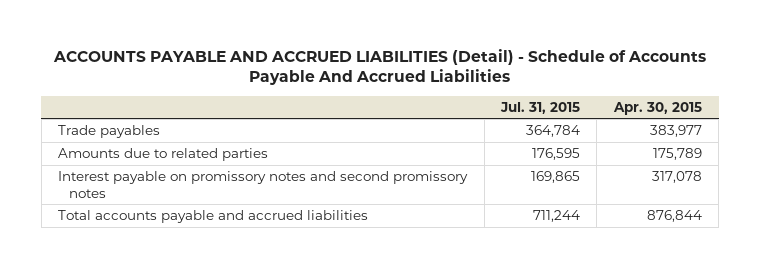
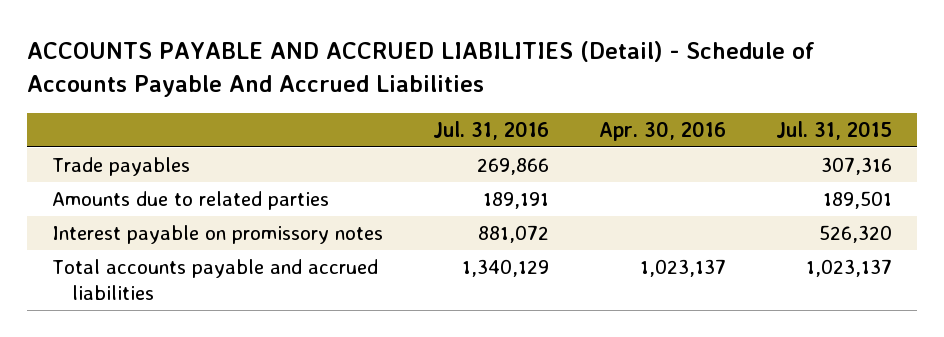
- | Jul. 31, 2015 | Apr. 30, 2015
+ | Jul. 31, 2016 | Apr. 30, 2016 | Jul. 31, 2015
- Trade payables | 364,784 | 383,977
- Amounts due to related parties | 176,595 | 175,789
- Interest payable on promissory notes and second promissory notes | 169,865 | 317,078
- Total accounts payable and accrued liabilities | 711,244 | 876,844
+ Trade payables | 269,866 | | 307,316
+ Amounts due to related parties | 189,191 | | 189,501
+ Interest payable on promissory notes | 881,072 | | 526,320
+ Total accounts payable and accrued liabilities | 1,340,129 | 1,023,137 | 1,023,137

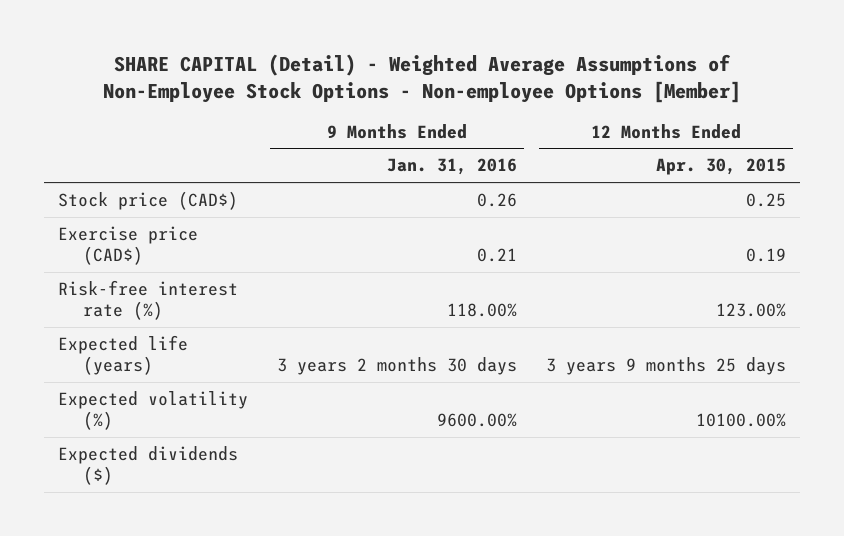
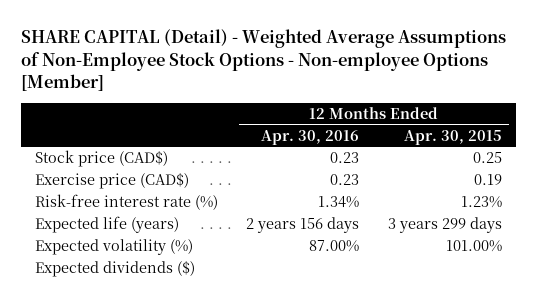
- | 9 Months Ended Jan. 31, 2016 | 12 Months Ended Apr. 30, 2015
+ | 12 Months Ended Apr. 30, 2016 | 12 Months Ended Apr. 30, 2015
- Risk-free interest rate (%) | 118.00% | 123.00%
- Expected life (years) | 3 years 2 months 30 days | 3 years 9 months 25 days
- Expected volatility (%) | 9600.00% | 10100.00%
+ Risk-free interest rate (%) | 1.34% | 1.23%
+ Expected life (years) | 2 years 156 days | 3 years 299 days
+ Expected volatility (%) | 87.00% | 101.00%

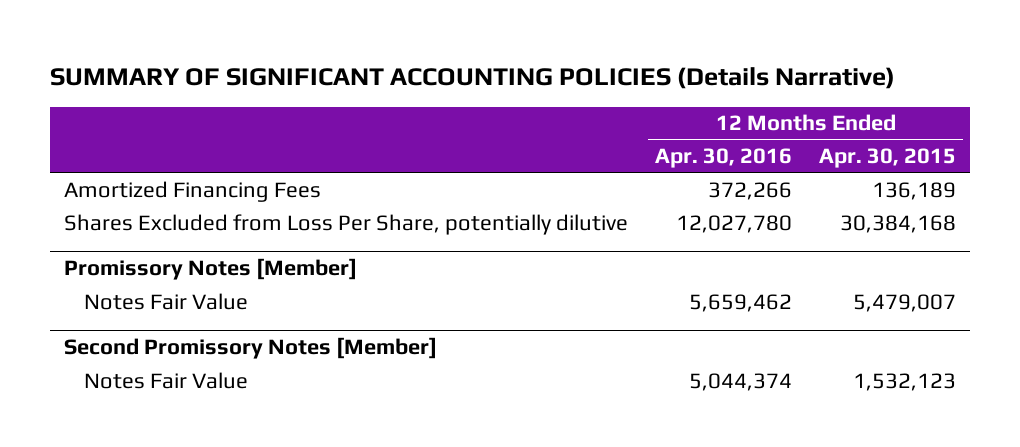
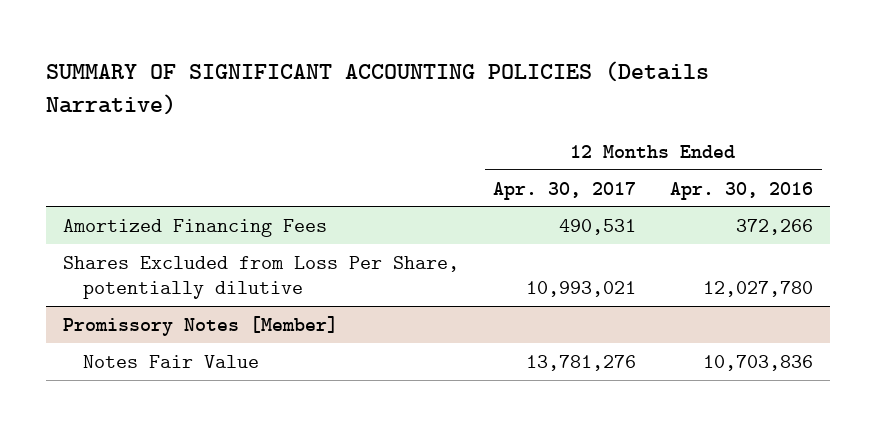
- | 12 Months Ended Apr. 30, 2016 | 12 Months Ended Apr. 30, 2015
+ | 12 Months Ended Apr. 30, 2017 | 12 Months Ended Apr. 30, 2016
@ Promissory Notes [Member]
- Notes Fair Value | 5,659,462 | 5,479,007
- Second Promissory Notes [Member]
- Notes Fair Value | 5,044,374 | 1,532,123
@ Promissory Notes [Member]
+ Notes Fair Value | 13,781,276 | 10,703,836

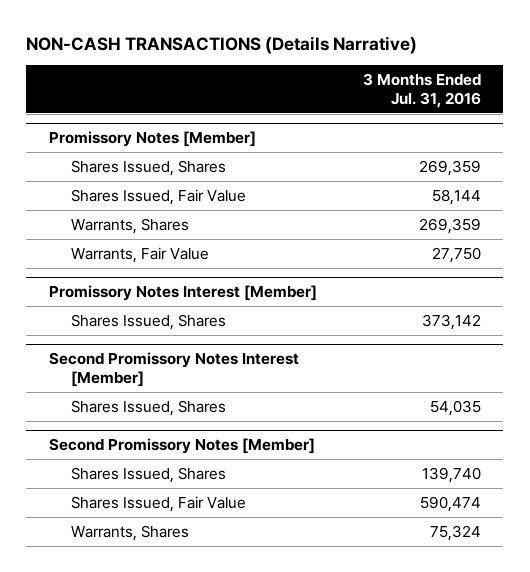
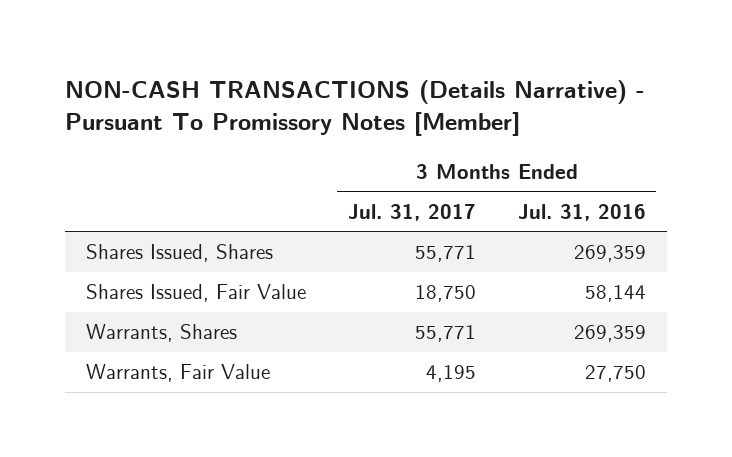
- NON-CASH TRANSACTIONS (Details Narrative)
+ NON-CASH TRANSACTIONS (Details Narrative) - Pursuant To Promissory Notes [Member]
- | 3 Months Ended Jul. 31, 2016
+ | 3 Months Ended Jul. 31, 2017 | 3 Months Ended Jul. 31, 2016
- Promissory Notes [Member]
- Promissory Notes Interest [Member]
- Shares Issued, Shares | 373,142
- Second Promissory Notes Interest [Member]
- Shares Issued, Shares | 54,035
- Second Promissory Notes [Member]
- Shares Issued, Shares | 139,740
- Shares Issued, Fair Value | 590,474
- Warrants, Shares | 75,324

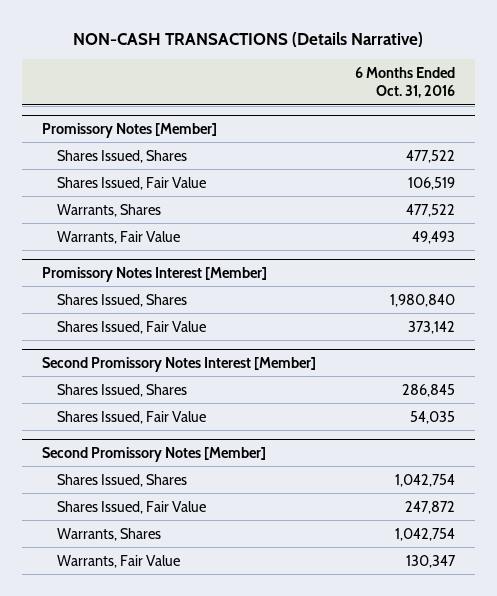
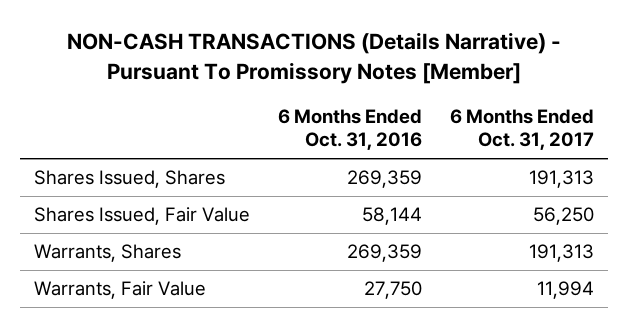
- NON-CASH TRANSACTIONS (Details Narrative)
+ NON-CASH TRANSACTIONS (Details Narrative) - Pursuant To Promissory Notes [Member]
- | 6 Months Ended Oct. 31, 2016
+ | 6 Months Ended Oct. 31, 2016 | 6 Months Ended Oct. 31, 2017
- Promissory Notes [Member]
- Shares Issued, Shares | 477,522
- Shares Issued, Fair Value | 106,519
- Warrants, Shares | 477,522
- Warrants, Fair Value | 49,493
- Promissory Notes Interest [Member]
- Shares Issued, Shares | 1,980,840
- Shares Issued, Fair Value | 373,142
- Second Promissory Notes Interest [Member]
- Shares Issued, Shares | 286,845
- Shares Issued, Fair Value | 54,035
- Second Promissory Notes [Member]
- Shares Issued, Shares | 1,042,754
- Shares Issued, Fair Value | 247,872
- Warrants, Shares | 1,042,754
- Warrants, Fair Value | 130,347
+ Shares Issued, Shares | 269,359 | 191,313
+ Shares Issued, Fair Value | 58,144 | 56,250
+ Warrants, Shares | 269,359 | 191,313
+ Warrants, Fair Value | 27,750 | 11,994

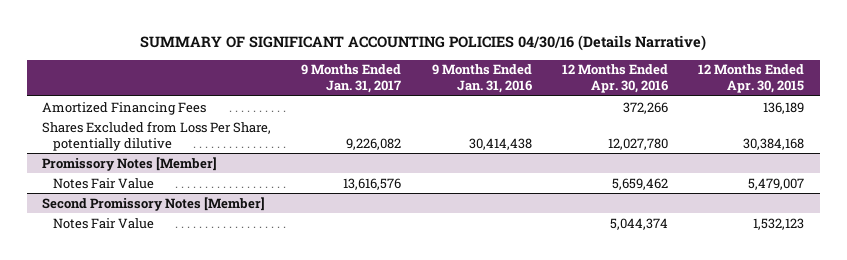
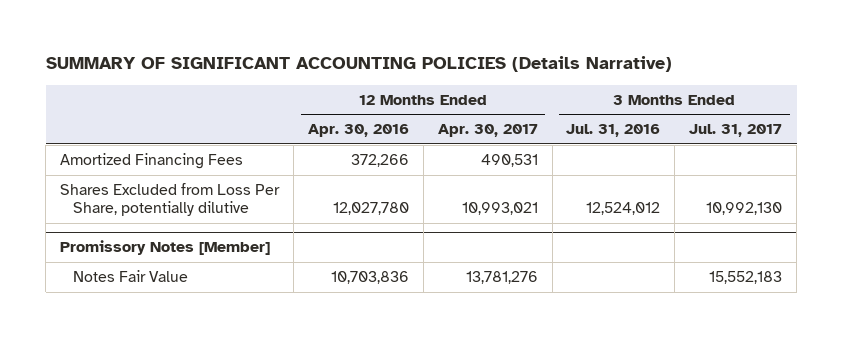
- SUMMARY OF SIGNIFICANT ACCOUNTING POLICIES 04/30/16 (Details Narrative)
+ SUMMARY OF SIGNIFICANT ACCOUNTING POLICIES (Details Narrative)
- | 9 Months Ended Jan. 31, 2017 | 9 Months Ended Jan. 31, 2016 | 12 Months Ended Apr. 30, 2016 | 12 Months Ended Apr. 30, 2015
+ | 12 Months Ended Apr. 30, 2016 | 12 Months Ended Apr. 30, 2017 | 3 Months Ended Jul. 31, 2016 | 3 Months Ended Jul. 31, 2017
@ Promissory Notes [Member]
- Notes Fair Value | 13,616,576 | | 5,659,462 | 5,479,007
- Second Promissory Notes [Member]
- Notes Fair Value | | | 5,044,374 | 1,532,123
@ Promissory Notes [Member]
+ Notes Fair Value | 10,703,836 | 13,781,276 | | 15,552,183

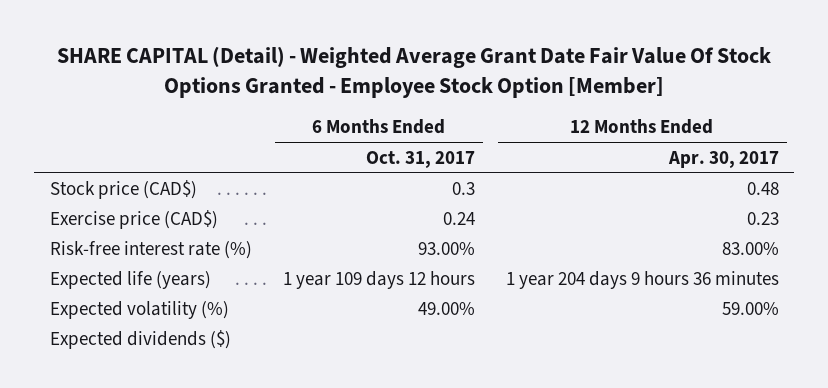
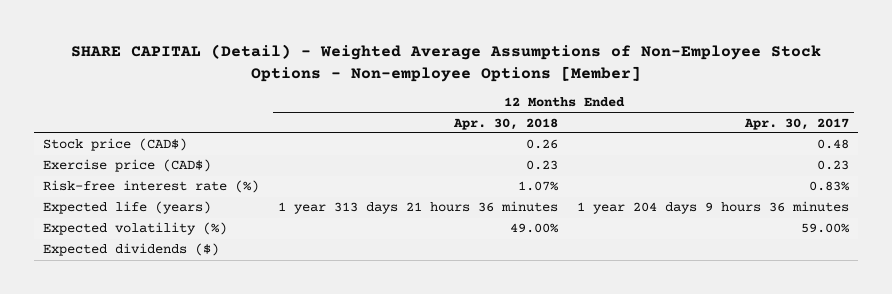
- SHARE CAPITAL (Detail) - Weighted Average Grant Date Fair Value Of Stock Options Granted - Employee Stock Option [Member]
+ SHARE CAPITAL (Detail) - Weighted Average Assumptions of Non-Employee Stock Options - Non-employee Options [Member]
- | 6 Months Ended Oct. 31, 2017 | 12 Months Ended Apr. 30, 2017
+ | 12 Months Ended Apr. 30, 2018 | 12 Months Ended Apr. 30, 2017
- Risk-free interest rate (%) | 93.00% | 83.00%
+ Risk-free interest rate (%) | 1.07% | 0.83%

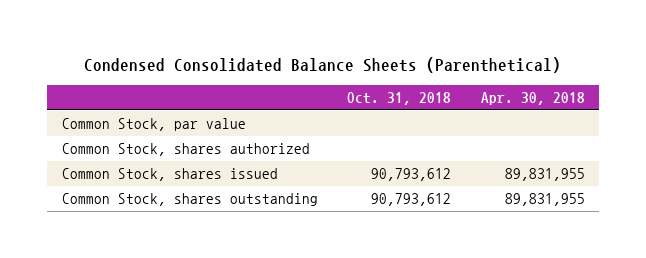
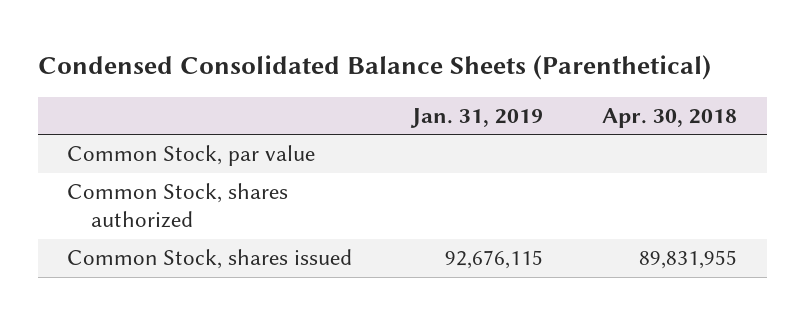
- | Oct. 31, 2018 | Apr. 30, 2018
+ | Jan. 31, 2019 | Apr. 30, 2018
- Common Stock, shares outstanding | 90,793,612 | 89,831,955

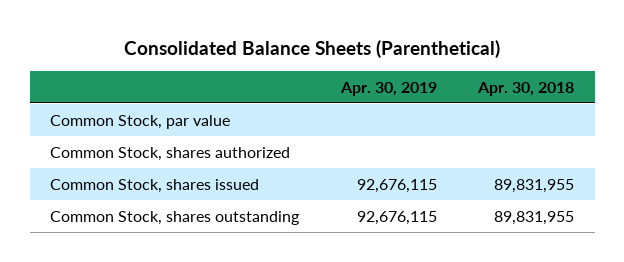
- Condensed Consolidated Balance Sheets (Parenthetical)
+ Consolidated Balance Sheets (Parenthetical)
- | Jan. 31, 2019 | Apr. 30, 2018
+ | Apr. 30, 2019 | Apr. 30, 2018
+ Common Stock, shares outstanding | 92,676,115 | 89,831,955

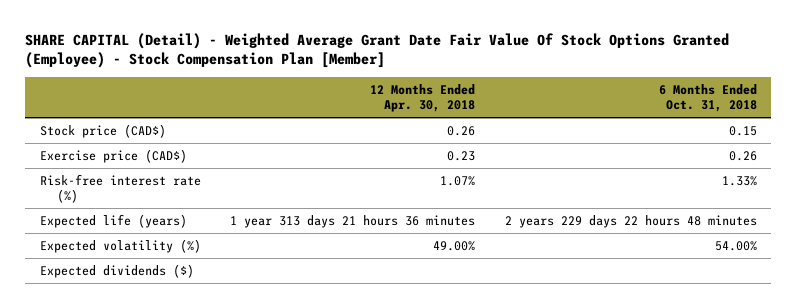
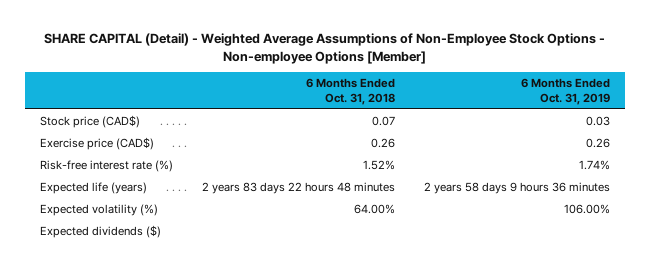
- SHARE CAPITAL (Detail) - Weighted Average Grant Date Fair Value Of Stock Options Granted (Employee) - Stock Compensation Plan [Member]
+ SHARE CAPITAL (Detail) - Weighted Average Assumptions of Non-Employee Stock Options - Non-employee Options [Member]
- | 12 Months Ended Apr. 30, 2018 | 6 Months Ended Oct. 31, 2018
+ | 6 Months Ended Oct. 31, 2018 | 6 Months Ended Oct. 31, 2019
- Stock price (CAD$) | 0.26 | 0.15
+ Stock price (CAD$) | 0.07 | 0.03
- Risk-free interest rate (%) | 1.07% | 1.33%
- Expected life (years) | 1 year 313 days 21 hours 36 minutes | 2 years 229 days 22 hours 48 minutes
- Expected volatility (%) | 49.00% | 54.00%
+ Risk-free interest rate (%) | 1.52% | 1.74%
+ Expected life (years) | 2 years 83 days 22 hours 48 minutes | 2 years 58 days 9 hours 36 minutes
+ Expected volatility (%) | 64.00% | 106.00%

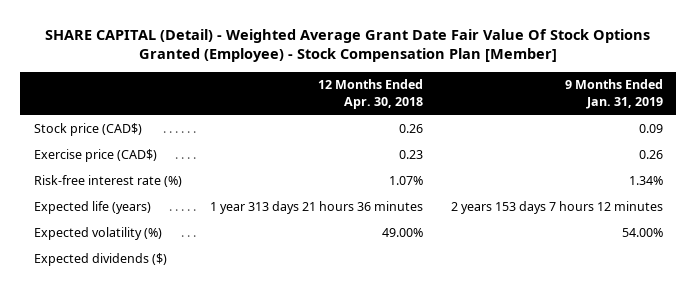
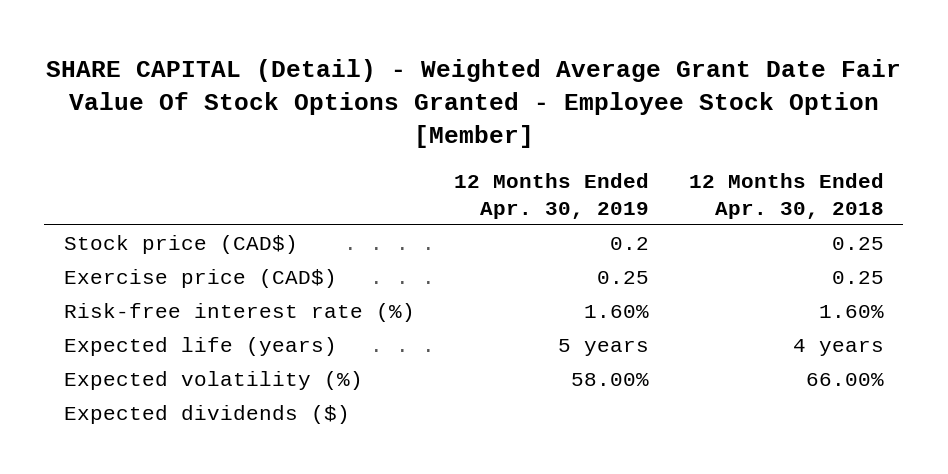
- SHARE CAPITAL (Detail) - Weighted Average Grant Date Fair Value Of Stock Options Granted (Employee) - Stock Compensation Plan [Member]
+ SHARE CAPITAL (Detail) - Weighted Average Grant Date Fair Value Of Stock Options Granted - Employee Stock Option [Member]
- | 12 Months Ended Apr. 30, 2018 | 9 Months Ended Jan. 31, 2019
+ | 12 Months Ended Apr. 30, 2019 | 12 Months Ended Apr. 30, 2018
- Stock price (CAD$) | 0.26 | 0.09
- Exercise price (CAD$) | 0.23 | 0.26
- Risk-free interest rate (%) | 1.07% | 1.34%
- Expected life (years) | 1 year 313 days 21 hours 36 minutes | 2 years 153 days 7 hours 12 minutes
- Expected volatility (%) | 49.00% | 54.00%
+ Stock price (CAD$) | 0.2 | 0.25
+ Exercise price (CAD$) | 0.25 | 0.25
+ Risk-free interest rate (%) | 1.60% | 1.60%
+ Expected life (years) | 5 years | 4 years
+ Expected volatility (%) | 58.00% | 66.00%

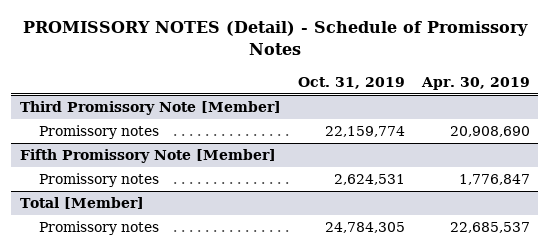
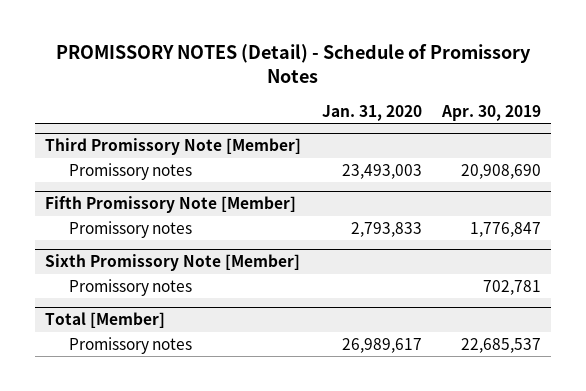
- | Oct. 31, 2019 | Apr. 30, 2019
+ | Jan. 31, 2020 | Apr. 30, 2019
+ Sixth Promissory Note [Member]
+ Promissory notes | | 702,781

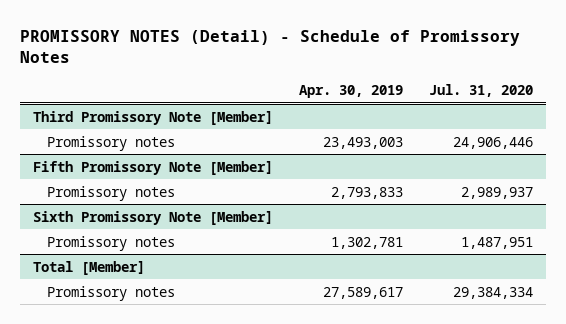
- | Jan. 31, 2020 | Apr. 30, 2019
+ | Apr. 30, 2019 | Jul. 31, 2020
@ Third Promissory Note [Member]
- Promissory notes | 23,493,003 | 20,908,690
+ Promissory notes | 23,493,003 | 24,906,446
@ Fifth Promissory Note [Member]
- Promissory notes | 2,793,833 | 1,776,847
+ Promissory notes | 2,793,833 | 2,989,937
@ Sixth Promissory Note [Member]
- Promissory notes | | 702,781
+ Promissory notes | 1,302,781 | 1,487,951
@ Total [Member]
- Promissory notes | 26,989,617 | 22,685,537
+ Promissory notes | 27,589,617 | 29,384,334

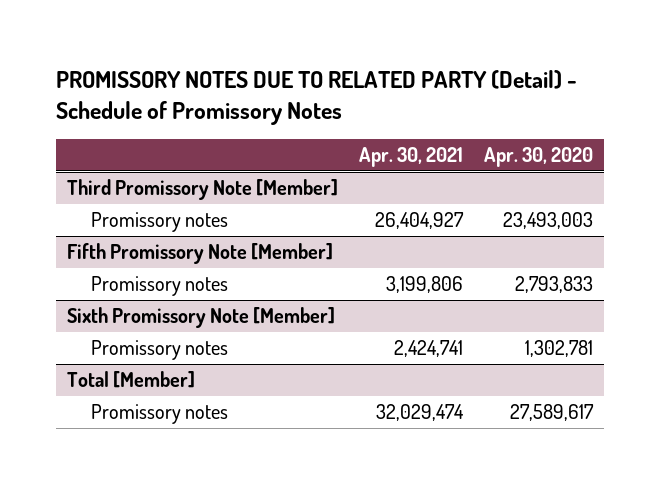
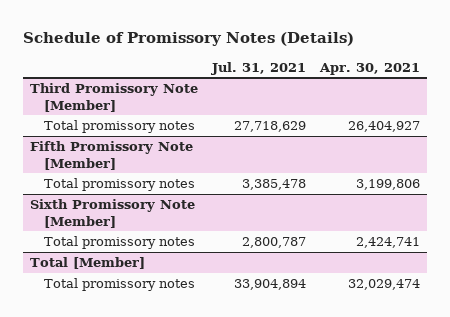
- PROMISSORY NOTES DUE TO RELATED PARTY (Detail) - Schedule of Promissory Notes
+ Schedule of Promissory Notes (Details)
- | Apr. 30, 2021 | Apr. 30, 2020
+ | Jul. 31, 2021 | Apr. 30, 2021
@ Third Promissory Note [Member]
- Promissory notes | 26,404,927 | 23,493,003
+ Total promissory notes | 27,718,629 | 26,404,927
@ Fifth Promissory Note [Member]
- Promissory notes | 3,199,806 | 2,793,833
+ Total promissory notes | 3,385,478 | 3,199,806
@ Sixth Promissory Note [Member]
- Promissory notes | 2,424,741 | 1,302,781
+ Total promissory notes | 2,800,787 | 2,424,741
@ Total [Member]
- Promissory notes | 32,029,474 | 27,589,617
+ Total promissory notes | 33,904,894 | 32,029,474

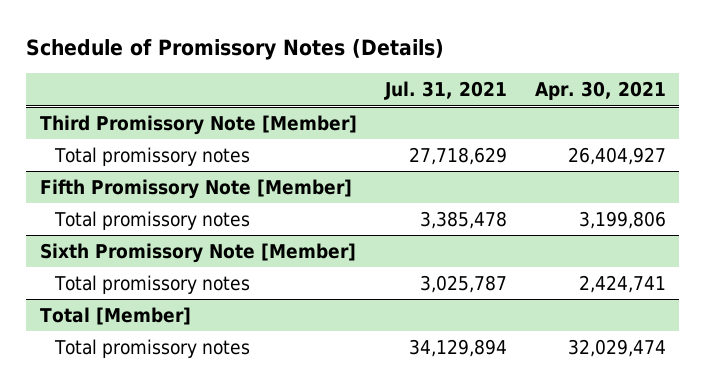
@ Sixth Promissory Note [Member]
- Total promissory notes | 2,800,787 | 2,424,741
+ Total promissory notes | 3,025,787 | 2,424,741
@ Total [Member]
- Total promissory notes | 33,904,894 | 32,029,474
+ Total promissory notes | 34,129,894 | 32,029,474

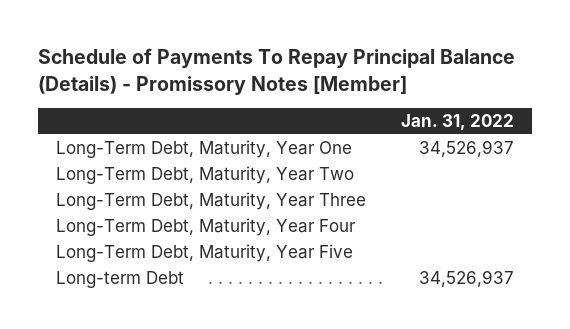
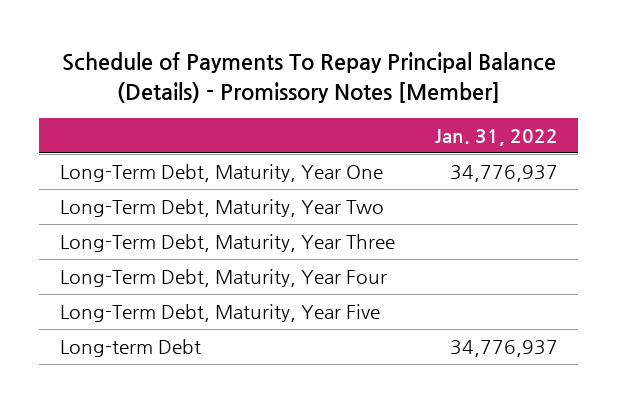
- Long-Term Debt, Maturity, Year One | 34,526,937
+ Long-Term Debt, Maturity, Year One | 34,776,937
- Long-term Debt | 34,526,937
+ Long-term Debt | 34,776,937

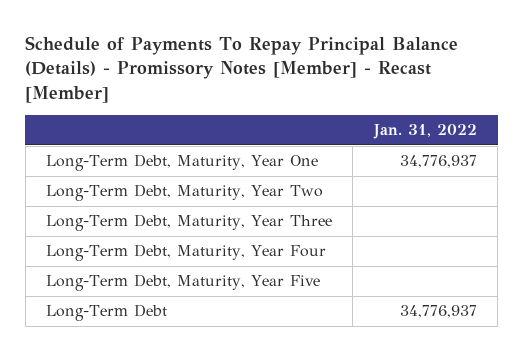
- Schedule of Payments To Repay Principal Balance (Details) - Promissory Notes [Member]
+ Schedule of Payments To Repay Principal Balance (Details) - Promissory Notes [Member] - Recast [Member]
- Long-term Debt | 34,776,937
+ Long-Term Debt | 34,776,937

